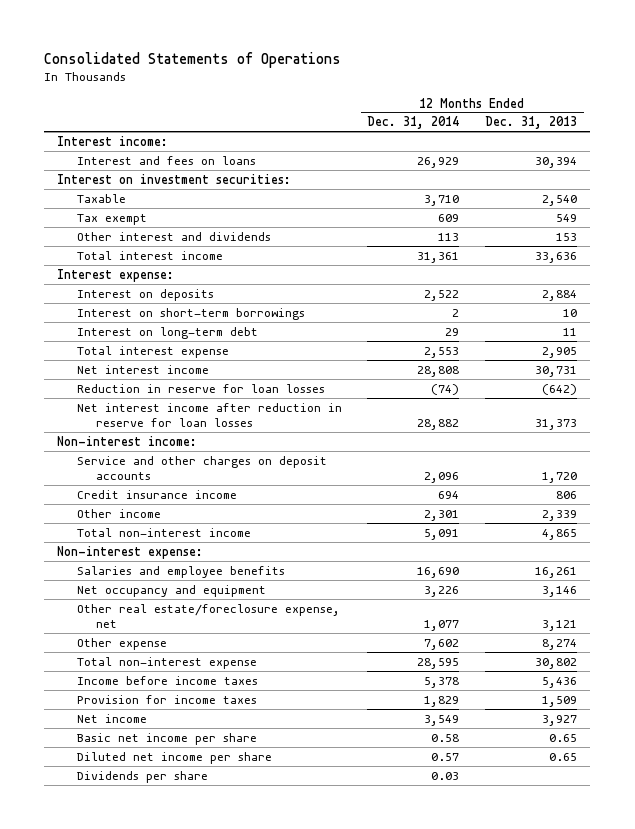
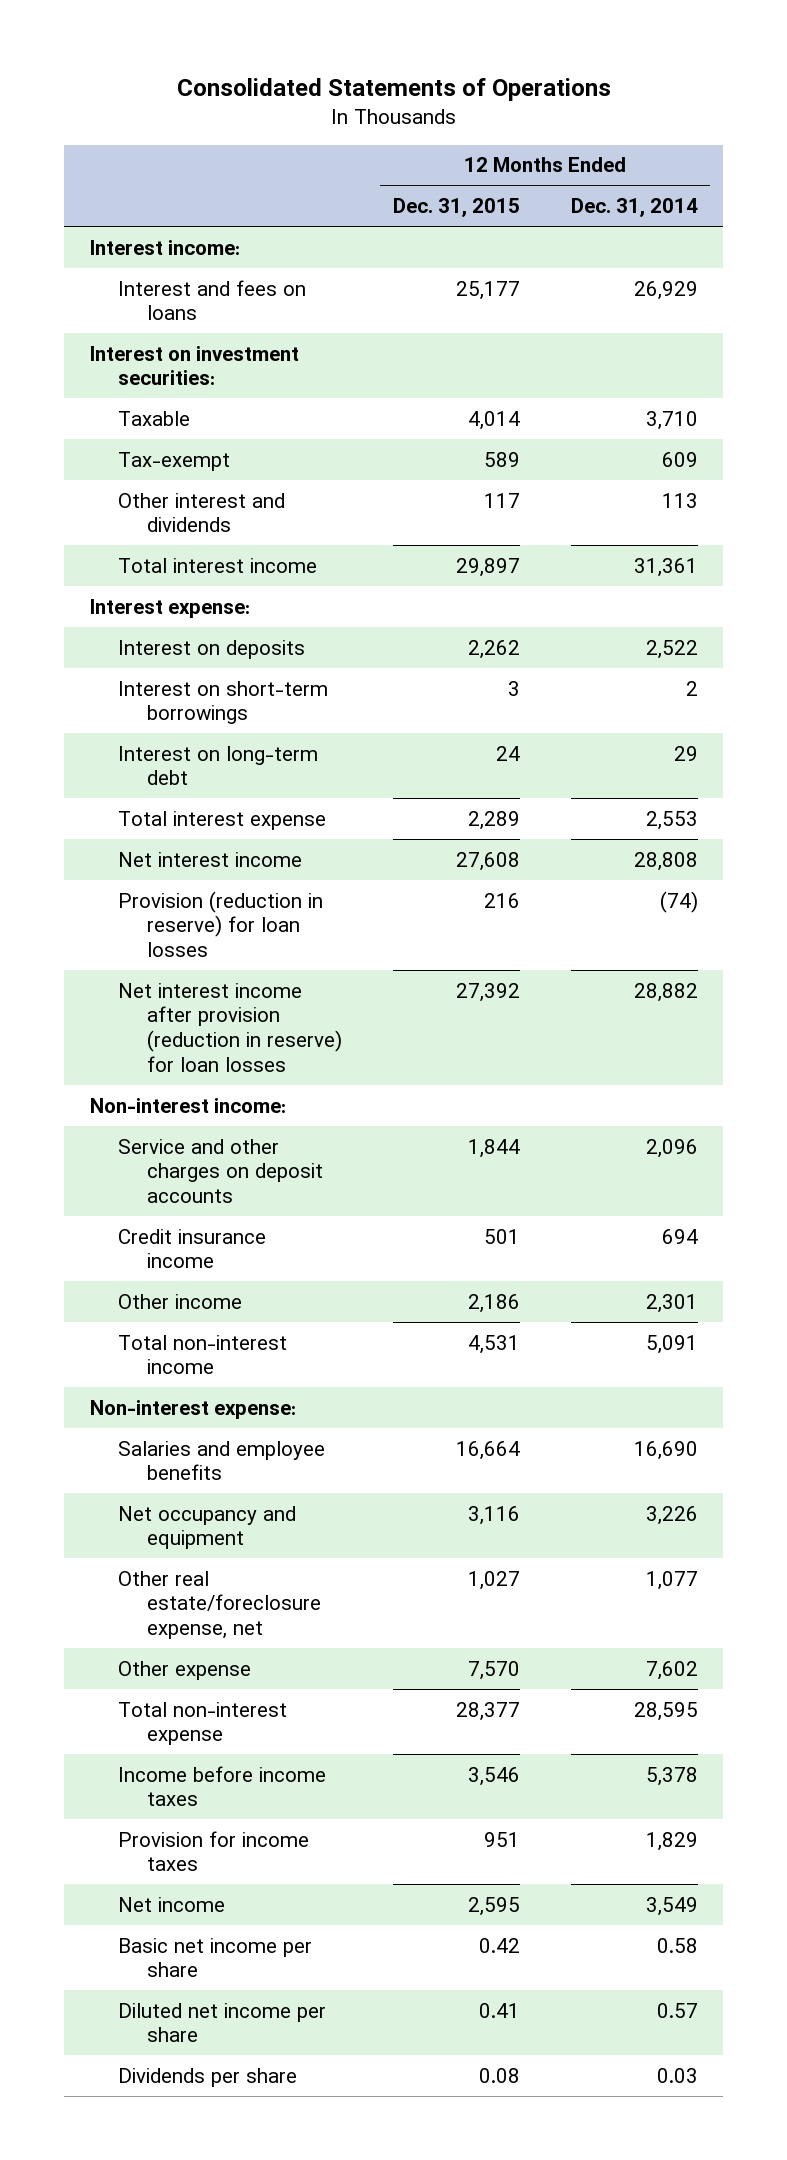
- | 12 Months Ended Dec. 31, 2014 | 12 Months Ended Dec. 31, 2013
+ | 12 Months Ended Dec. 31, 2015 | 12 Months Ended Dec. 31, 2014
- Tax exempt | 609 | 549
+ Tax-exempt | 589 | 609
- Reduction in reserve for loan losses | (74) | (642)
- Net interest income after reduction in reserve for loan losses | 28,882 | 31,373
+ Provision (reduction in reserve) for loan losses | 216 | (74)
+ Net interest income after provision (reduction in reserve) for loan losses | 27,392 | 28,882

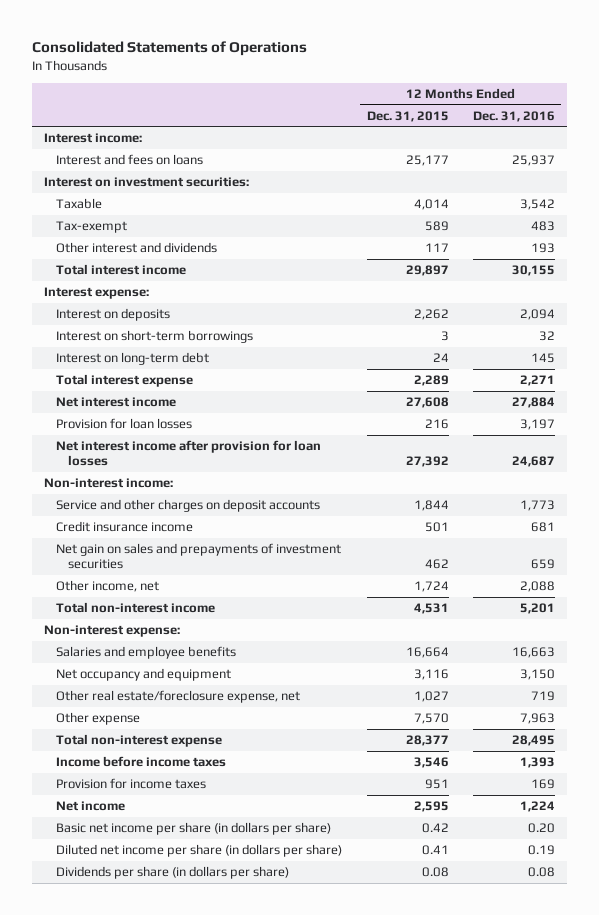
- | 12 Months Ended Dec. 31, 2015 | 12 Months Ended Dec. 31, 2014
+ | 12 Months Ended Dec. 31, 2015 | 12 Months Ended Dec. 31, 2016
- Provision (reduction in reserve) for loan losses | 216 | (74)
- Net interest income after provision (reduction in reserve) for loan losses | 27,392 | 28,882
+ Provision for loan losses | 216 | 3,197
+ Net interest income after provision for loan losses | 27,392 | 24,687
- Other income | 2,186 | 2,301
+ Net gain on sales and prepayments of investment securities | 462 | 659
+ Other income, net | 1,724 | 2,088
- Basic net income per share | 0.42 | 0.58
- Diluted net income per share | 0.41 | 0.57
- Dividends per share | 0.08 | 0.03
+ Basic net income per share (in dollars per share) | 0.42 | 0.20
+ Diluted net income per share (in dollars per share) | 0.41 | 0.19
+ Dividends per share (in dollars per share) | 0.08 | 0.08

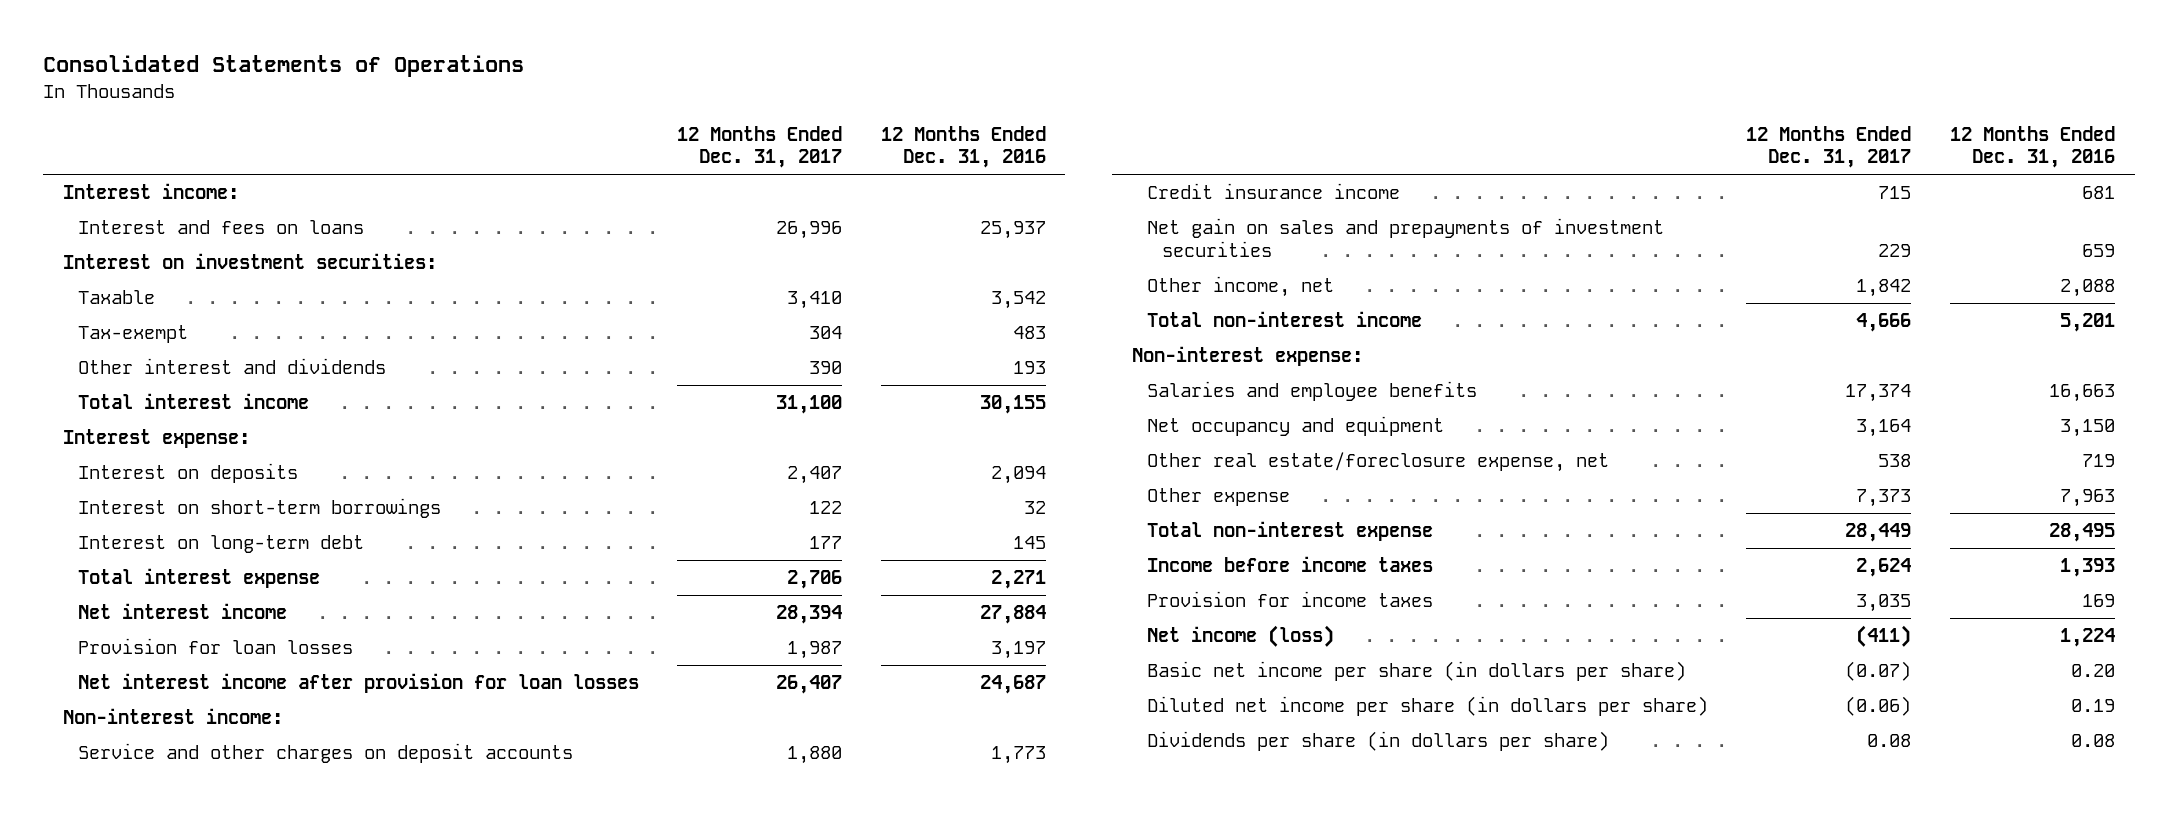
- | 12 Months Ended Dec. 31, 2015 | 12 Months Ended Dec. 31, 2016
+ | 12 Months Ended Dec. 31, 2017 | 12 Months Ended Dec. 31, 2016
- Net income | 2,595 | 1,224
+ Net income (loss) | (411) | 1,224

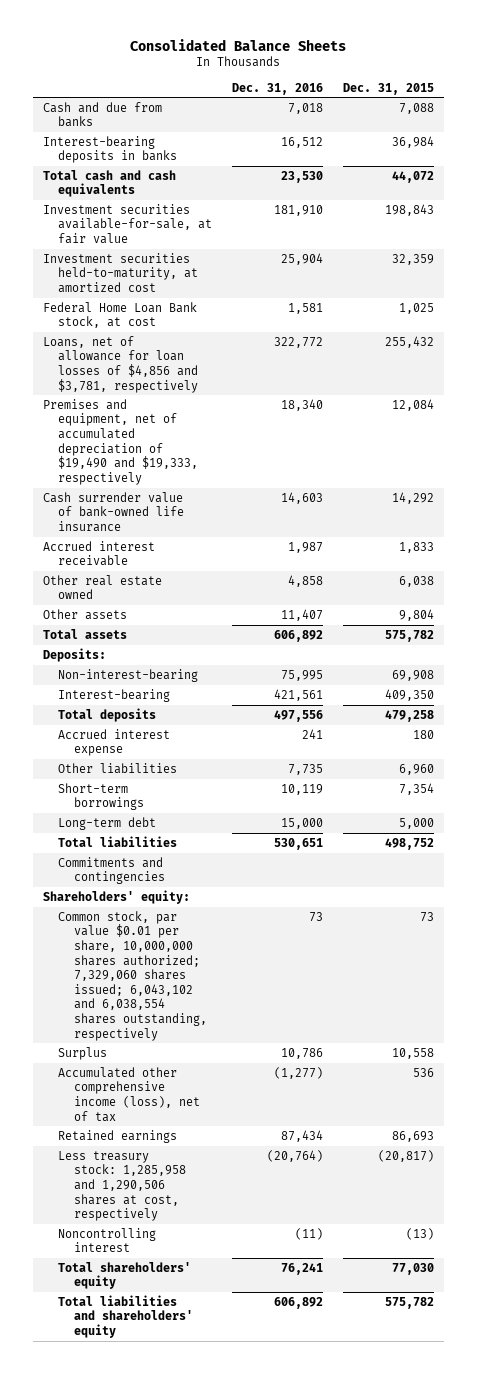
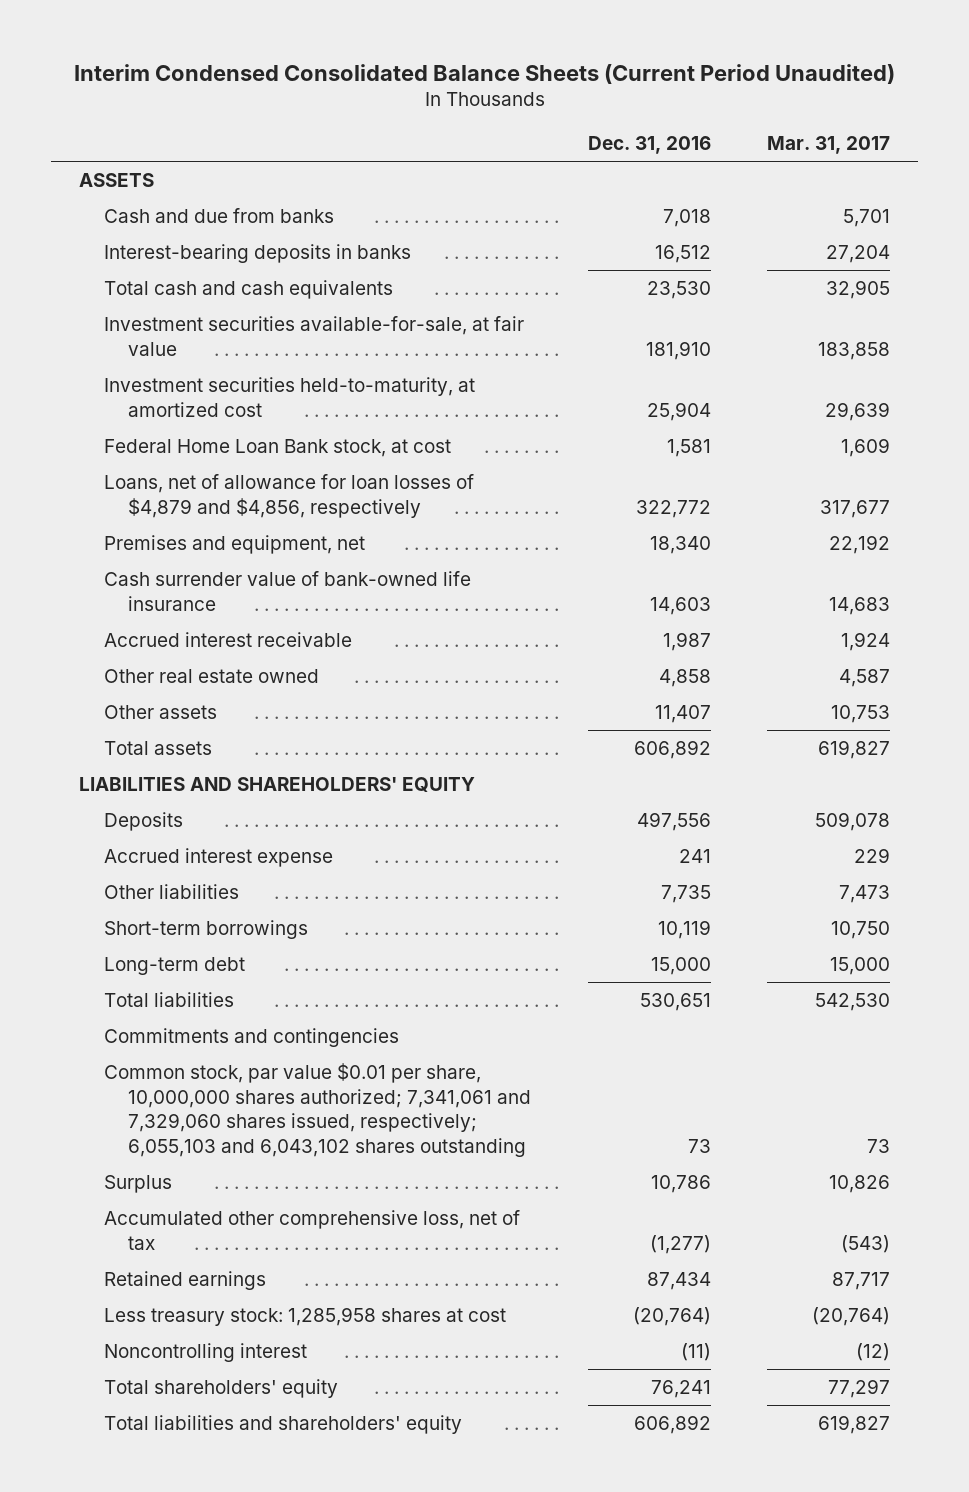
- Consolidated Balance Sheets
+ Interim Condensed Consolidated Balance Sheets (Current Period Unaudited)
- | Dec. 31, 2016 | Dec. 31, 2015
+ | Dec. 31, 2016 | Mar. 31, 2017
+ ASSETS
- Loans, net of allowance for loan losses of $4,856 and $3,781, respectively | 322,772 | 255,432
- Premises and equipment, net of accumulated depreciation of $19,490 and $19,333, respectively | 18,340 | 12,084
+ Loans, net of allowance for loan losses of $4,879 and $4,856, respectively | 322,772 | 317,677
+ Premises and equipment, net | 18,340 | 22,192
- Deposits:
- Non-interest-bearing | 75,995 | 69,908
- Interest-bearing | 421,561 | 409,350
- Total deposits | 497,556 | 479,258
+ LIABILITIES AND SHAREHOLDERS' EQUITY
+ Deposits | 497,556 | 509,078
- Shareholders' equity:
- Common stock, par value $0.01 per share, 10,000,000 shares authorized; 7,329,060 shares issued; 6,043,102 and 6,038,554 shares outstanding, respectively | 73 | 73
+ Common stock, par value $0.01 per share, 10,000,000 shares authorized; 7,341,061 and 7,329,060 shares issued, respectively; 6,055,103 and 6,043,102 shares outstanding | 73 | 73
- Accumulated other comprehensive income (loss), net of tax | (1,277) | 536
+ Accumulated other comprehensive loss, net of tax | (1,277) | (543)
- Less treasury stock: 1,285,958 and 1,290,506 shares at cost, respectively | (20,764) | (20,817)
+ Less treasury stock: 1,285,958 shares at cost | (20,764) | (20,764)

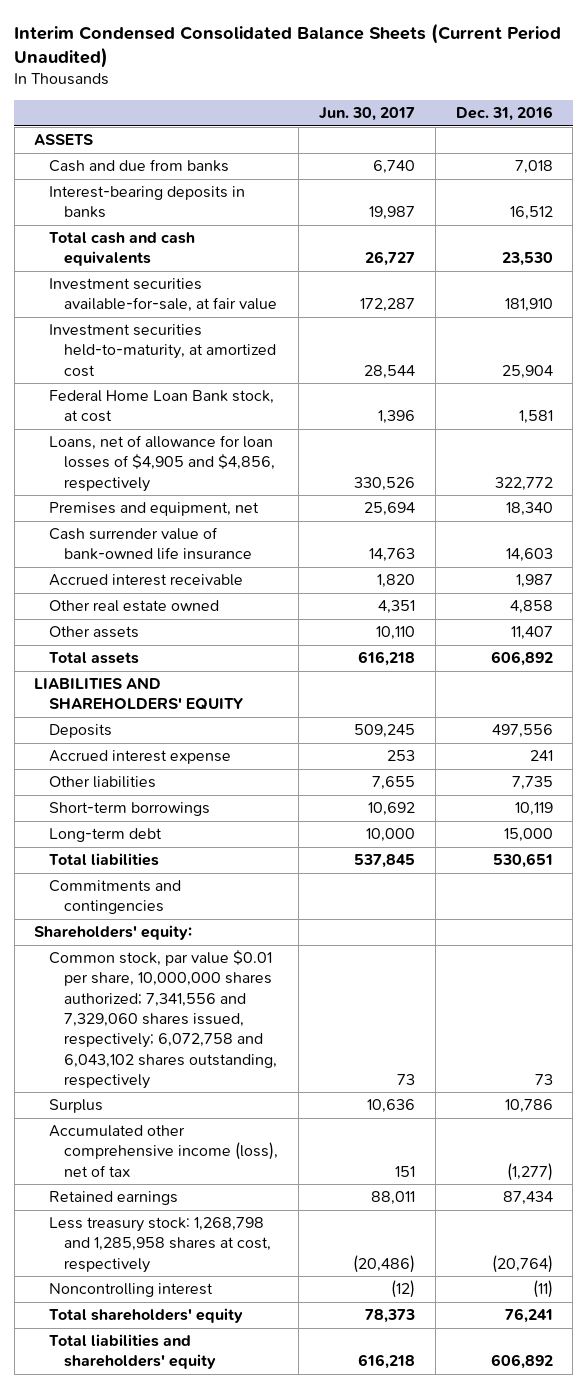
- | Dec. 31, 2016 | Mar. 31, 2017
+ | Jun. 30, 2017 | Dec. 31, 2016
- Loans, net of allowance for loan losses of $4,879 and $4,856, respectively | 322,772 | 317,677
+ Loans, net of allowance for loan losses of $4,905 and $4,856, respectively | 330,526 | 322,772
- Common stock, par value $0.01 per share, 10,000,000 shares authorized; 7,341,061 and 7,329,060 shares issued, respectively; 6,055,103 and 6,043,102 shares outstanding | 73 | 73
+ Shareholders' equity:
+ Common stock, par value $0.01 per share, 10,000,000 shares authorized; 7,341,556 and 7,329,060 shares issued, respectively; 6,072,758 and 6,043,102 shares outstanding, respectively | 73 | 73
- Accumulated other comprehensive loss, net of tax | (1,277) | (543)
+ Accumulated other comprehensive income (loss), net of tax | 151 | (1,277)
- Less treasury stock: 1,285,958 shares at cost | (20,764) | (20,764)
+ Less treasury stock: 1,268,798 and 1,285,958 shares at cost, respectively | (20,486) | (20,764)

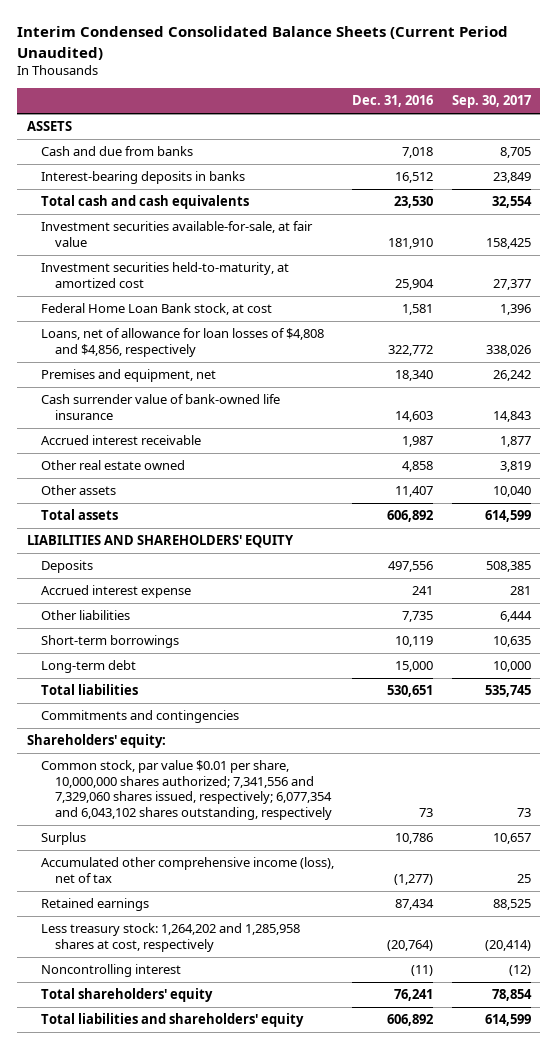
- | Jun. 30, 2017 | Dec. 31, 2016
+ | Dec. 31, 2016 | Sep. 30, 2017
- Loans, net of allowance for loan losses of $4,905 and $4,856, respectively | 330,526 | 322,772
+ Loans, net of allowance for loan losses of $4,808 and $4,856, respectively | 322,772 | 338,026
- Common stock, par value $0.01 per share, 10,000,000 shares authorized; 7,341,556 and 7,329,060 shares issued, respectively; 6,072,758 and 6,043,102 shares outstanding, respectively | 73 | 73
+ Common stock, par value $0.01 per share, 10,000,000 shares authorized; 7,341,556 and 7,329,060 shares issued, respectively; 6,077,354 and 6,043,102 shares outstanding, respectively | 73 | 73
- Less treasury stock: 1,268,798 and 1,285,958 shares at cost, respectively | (20,486) | (20,764)
+ Less treasury stock: 1,264,202 and 1,285,958 shares at cost, respectively | (20,764) | (20,414)

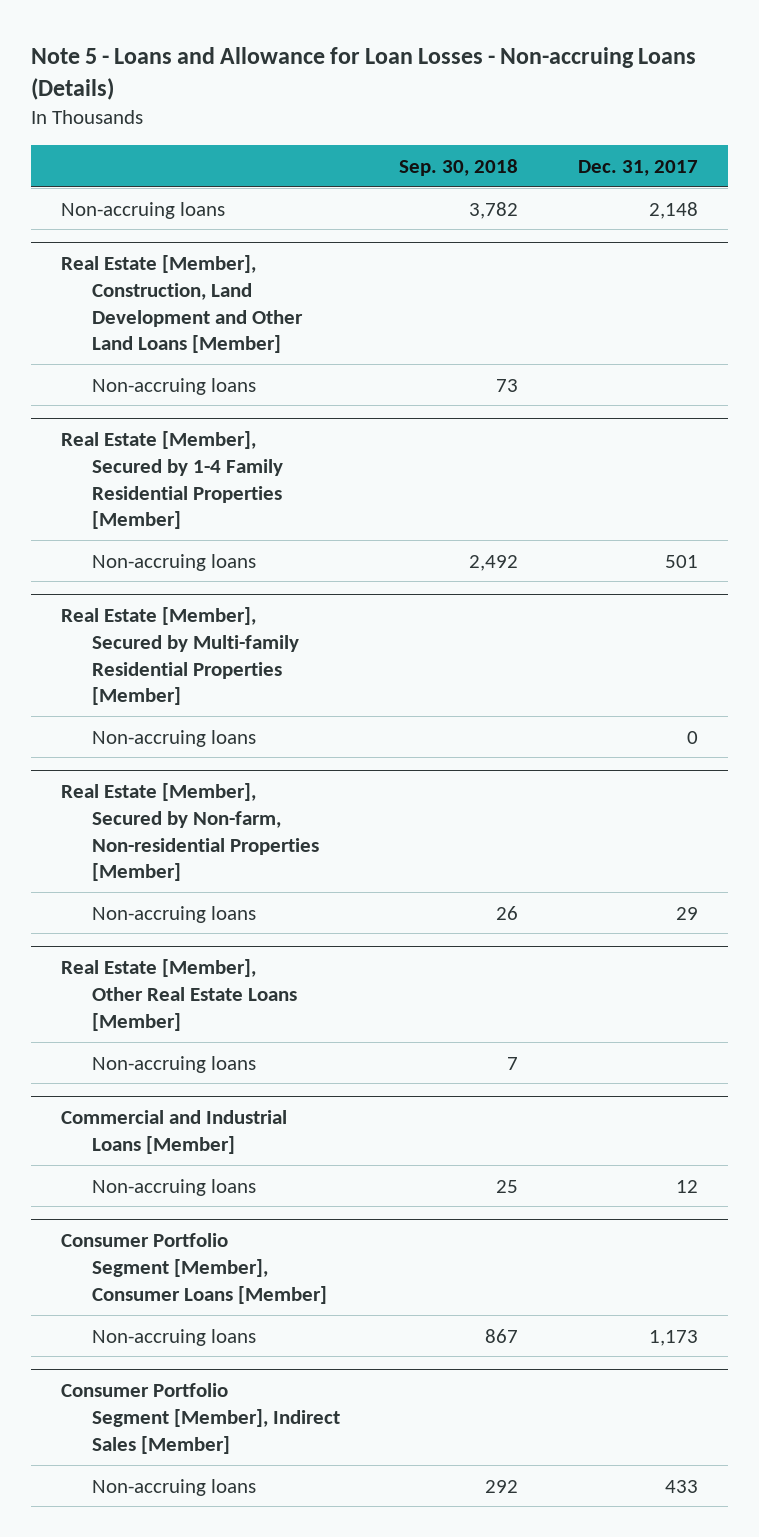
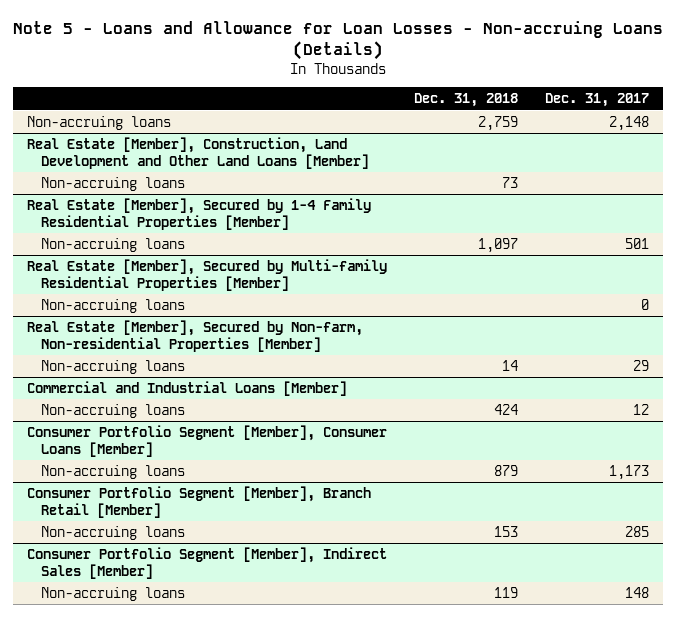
- | Sep. 30, 2018 | Dec. 31, 2017
+ | Dec. 31, 2018 | Dec. 31, 2017
- Real Estate [Member], Other Real Estate Loans [Member]
- Non-accruing loans | 7 |
+ Consumer Portfolio Segment [Member], Branch Retail [Member]
+ Non-accruing loans | 153 | 285
@ Consumer Portfolio Segment [Member], Indirect Sales [Member]
- Non-accruing loans | 292 | 433
+ Non-accruing loans | 119 | 148

